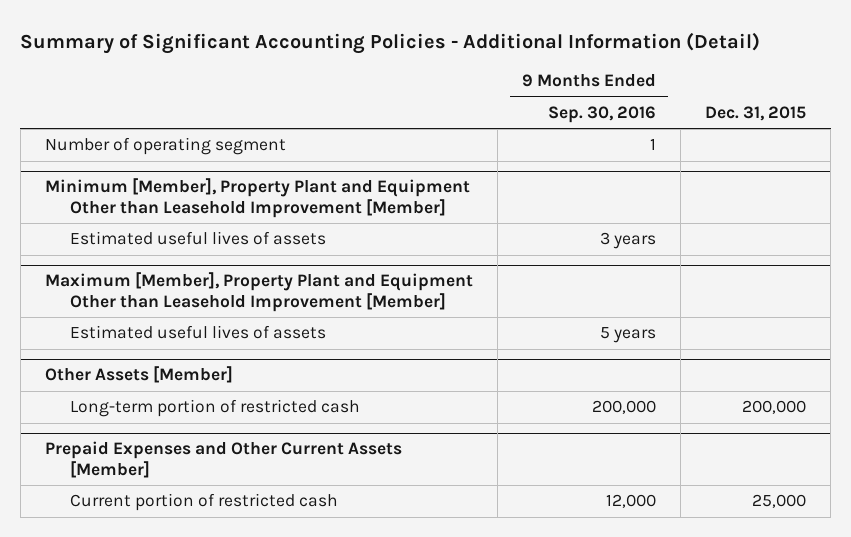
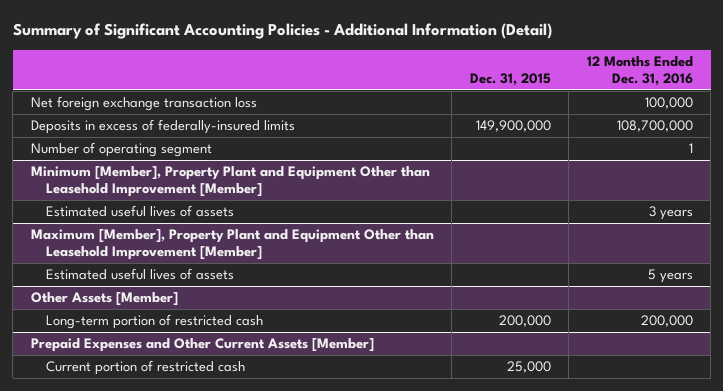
- | 9 Months Ended Sep. 30, 2016 | Dec. 31, 2015
+ | Dec. 31, 2015 | 12 Months Ended Dec. 31, 2016
+ Net foreign exchange transaction loss | | 100,000
+ Deposits in excess of federally-insured limits | 149,900,000 | 108,700,000

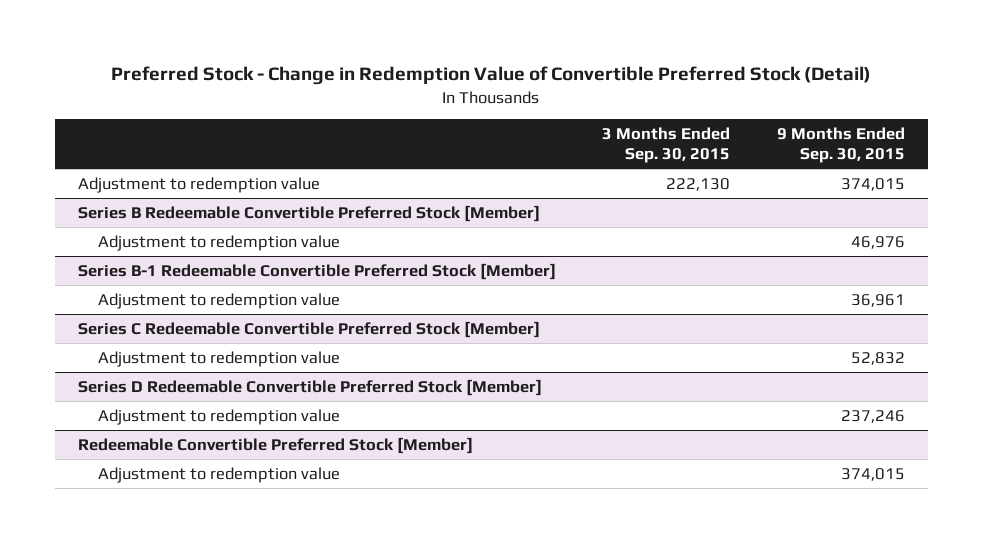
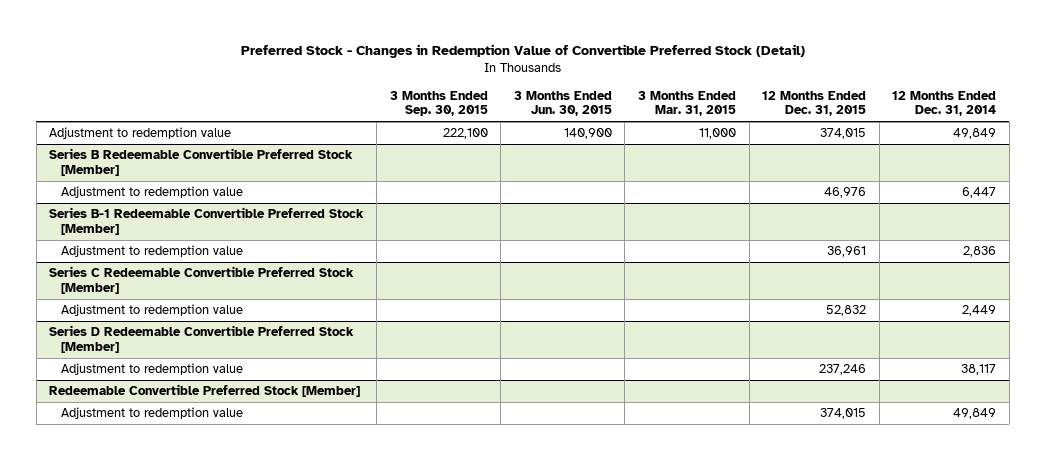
- Preferred Stock - Change in Redemption Value of Convertible Preferred Stock (Detail)
+ Preferred Stock - Changes in Redemption Value of Convertible Preferred Stock (Detail)
- | 3 Months Ended Sep. 30, 2015 | 9 Months Ended Sep. 30, 2015
+ | 3 Months Ended Sep. 30, 2015 | 3 Months Ended Jun. 30, 2015 | 3 Months Ended Mar. 31, 2015 | 12 Months Ended Dec. 31, 2015 | 12 Months Ended Dec. 31, 2014
- Adjustment to redemption value | 222,130 | 374,015
+ Adjustment to redemption value | 222,100 | 140,900 | 11,000 | 374,015 | 49,849

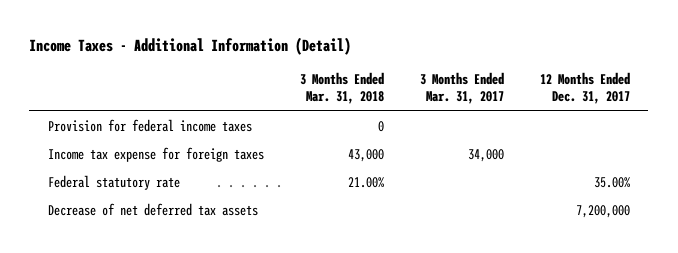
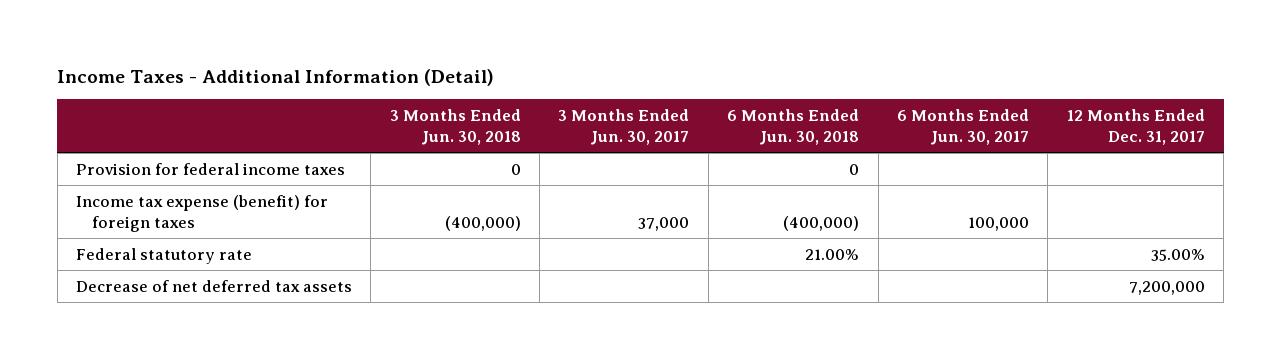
- | 3 Months Ended Mar. 31, 2018 | 3 Months Ended Mar. 31, 2017 | 12 Months Ended Dec. 31, 2017
+ | 3 Months Ended Jun. 30, 2018 | 3 Months Ended Jun. 30, 2017 | 6 Months Ended Jun. 30, 2018 | 6 Months Ended Jun. 30, 2017 | 12 Months Ended Dec. 31, 2017
- Income tax expense for foreign taxes | 43,000 | 34,000 |
+ Income tax expense (benefit) for foreign taxes | (400,000) | 37,000 | (400,000) | 100,000 |

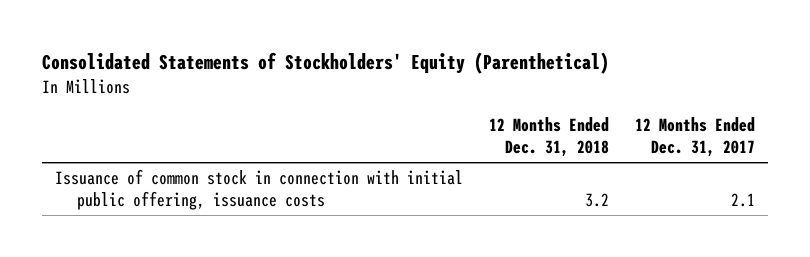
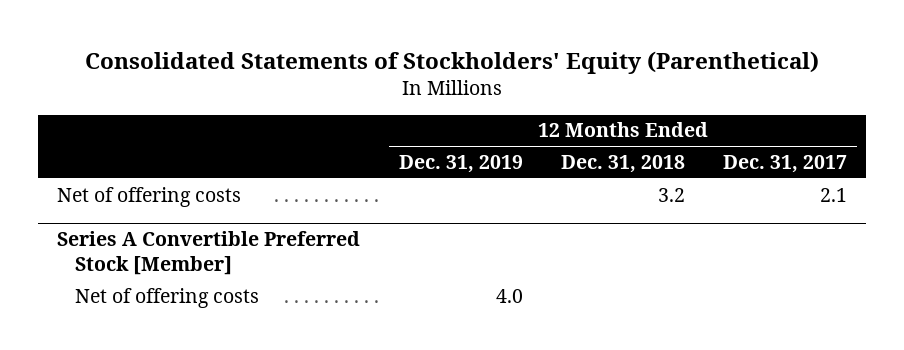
- | 12 Months Ended Dec. 31, 2018 | 12 Months Ended Dec. 31, 2017
+ | 12 Months Ended Dec. 31, 2019 | 12 Months Ended Dec. 31, 2018 | 12 Months Ended Dec. 31, 2017
- Issuance of common stock in connection with initial public offering, issuance costs | 3.2 | 2.1
+ Net of offering costs | | 3.2 | 2.1
+ Series A Convertible Preferred Stock [Member]
+ Net of offering costs | 4.0 | |

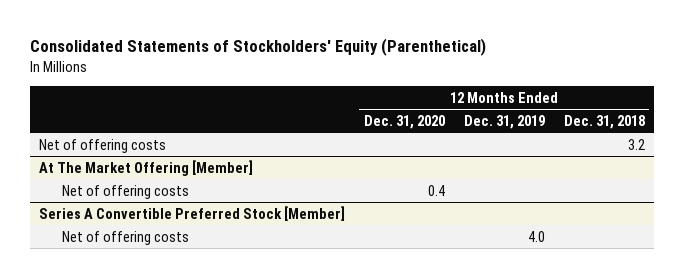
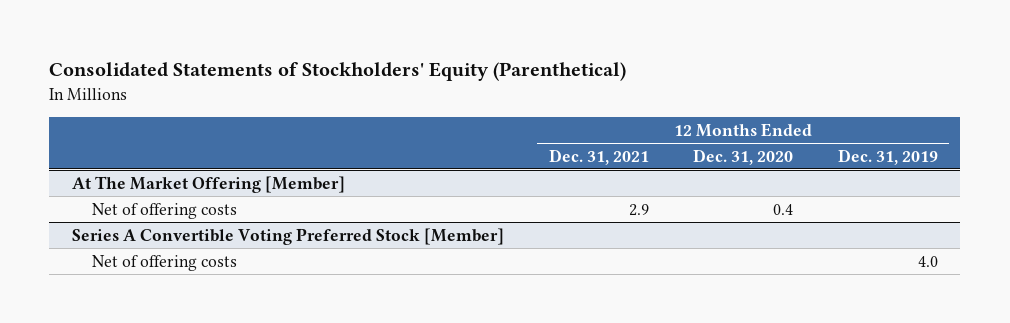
- | 12 Months Ended Dec. 31, 2020 | 12 Months Ended Dec. 31, 2019 | 12 Months Ended Dec. 31, 2018
+ | 12 Months Ended Dec. 31, 2021 | 12 Months Ended Dec. 31, 2020 | 12 Months Ended Dec. 31, 2019
- Net of offering costs | | | 3.2
- Series A Convertible Preferred Stock [Member]
+ Series A Convertible Voting Preferred Stock [Member]

